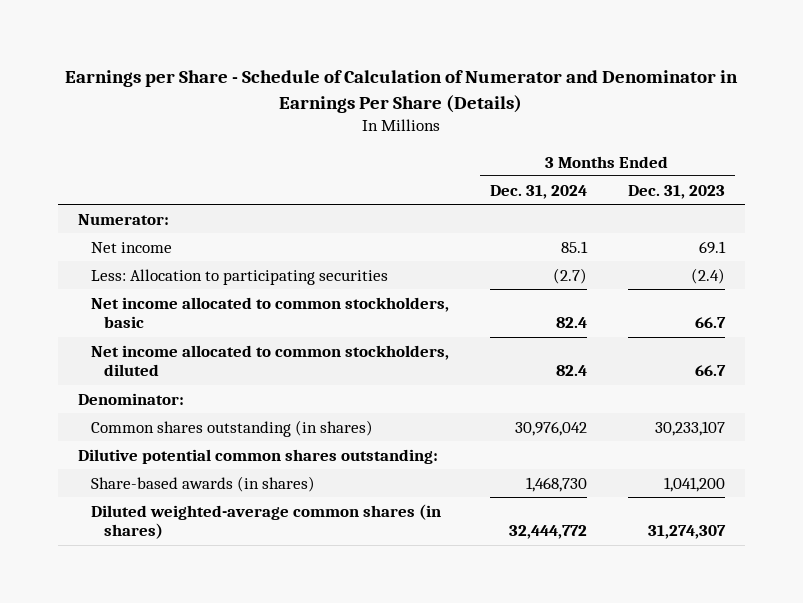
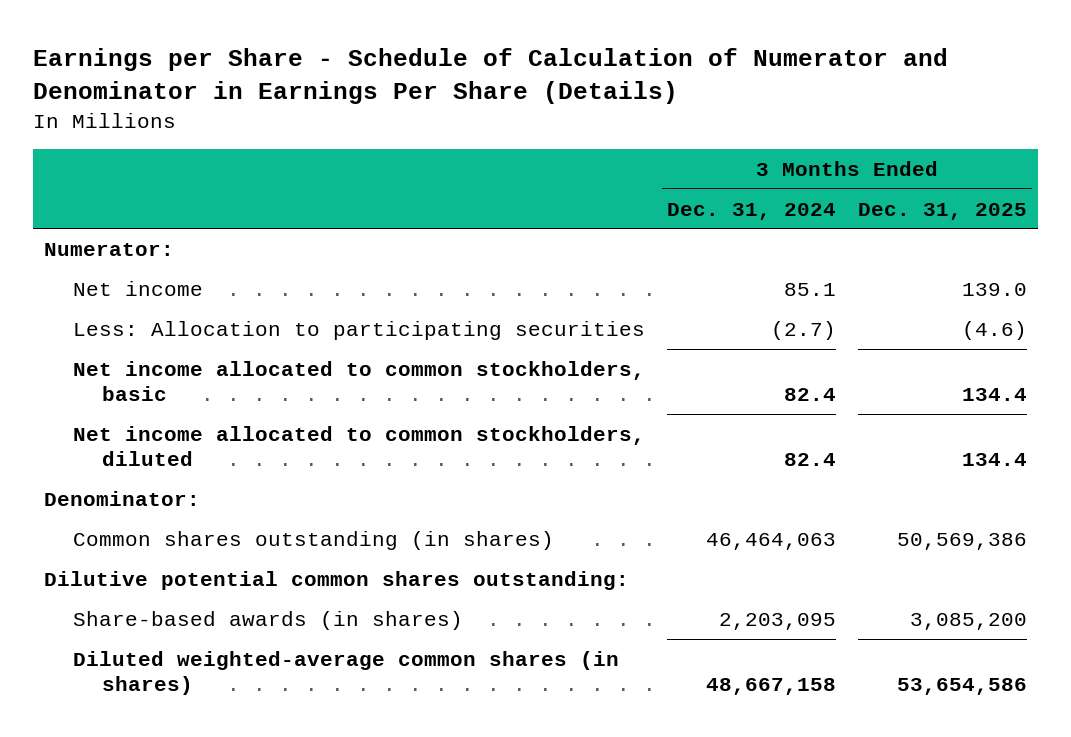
- | 3 Months Ended Dec. 31, 2024 | 3 Months Ended Dec. 31, 2023
+ | 3 Months Ended Dec. 31, 2024 | 3 Months Ended Dec. 31, 2025
- Common shares outstanding (in shares) | 30,976,042 | 30,233,107
+ Common shares outstanding (in shares) | 46,464,063 | 50,569,386
- Share-based awards (in shares) | 1,468,730 | 1,041,200
- Diluted weighted-average common shares (in shares) | 32,444,772 | 31,274,307
+ Share-based awards (in shares) | 2,203,095 | 3,085,200
+ Diluted weighted-average common shares (in shares) | 48,667,158 | 53,654,586

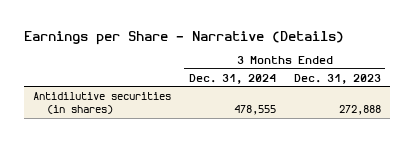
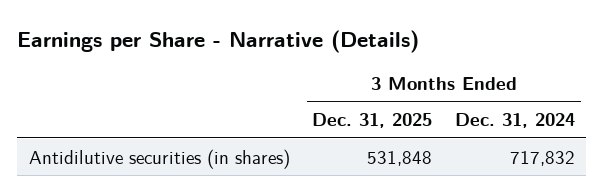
- | 3 Months Ended Dec. 31, 2024 | 3 Months Ended Dec. 31, 2023
+ | 3 Months Ended Dec. 31, 2025 | 3 Months Ended Dec. 31, 2024
- Antidilutive securities (in shares) | 478,555 | 272,888
+ Antidilutive securities (in shares) | 531,848 | 717,832

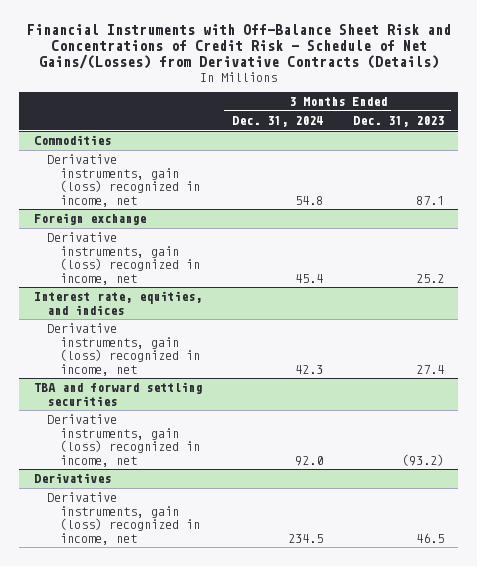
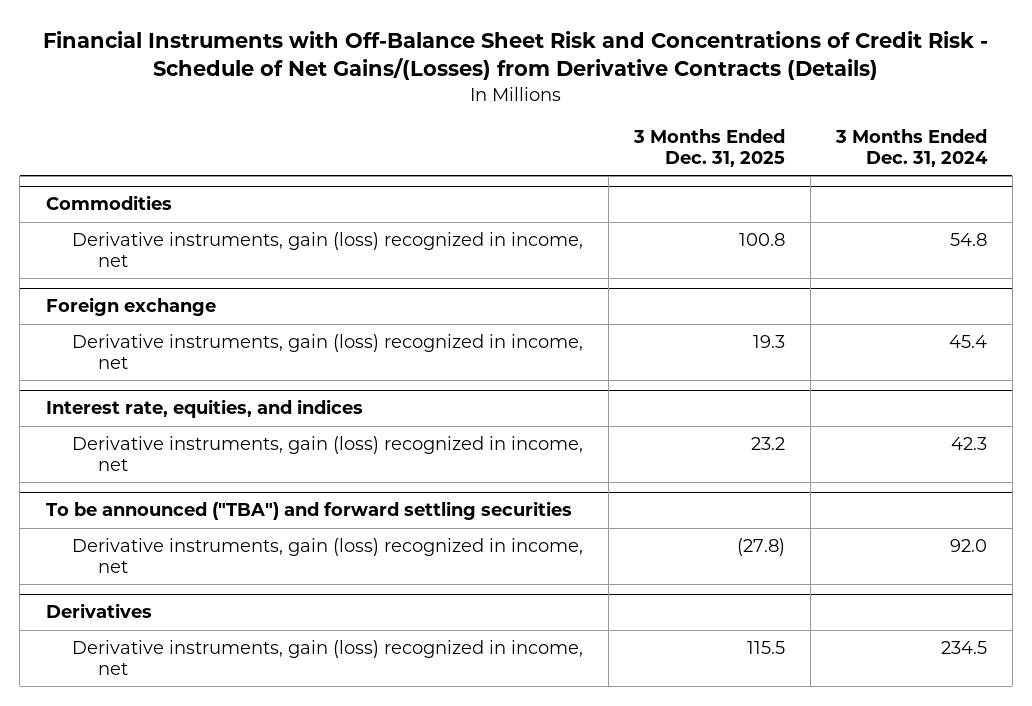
- | 3 Months Ended Dec. 31, 2024 | 3 Months Ended Dec. 31, 2023
+ | 3 Months Ended Dec. 31, 2025 | 3 Months Ended Dec. 31, 2024
- TBA and forward settling securities
+ To be announced ("TBA") and forward settling securities

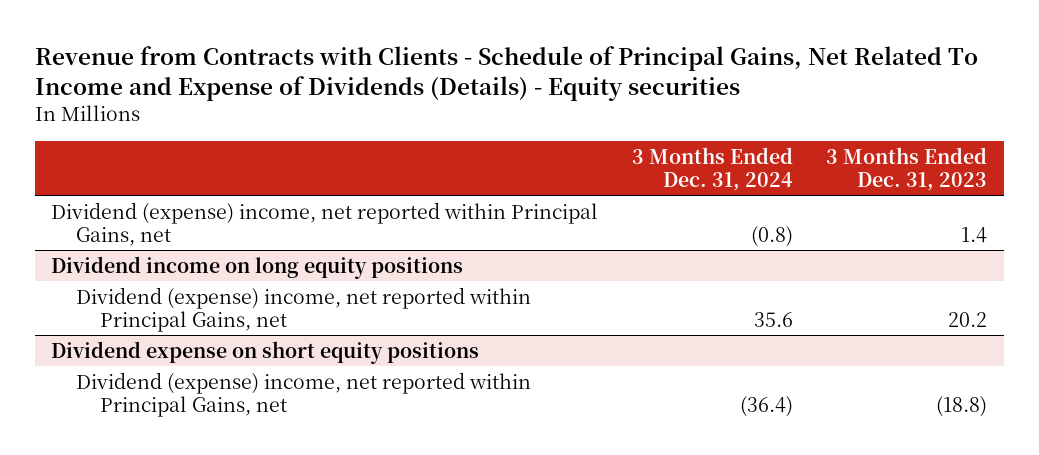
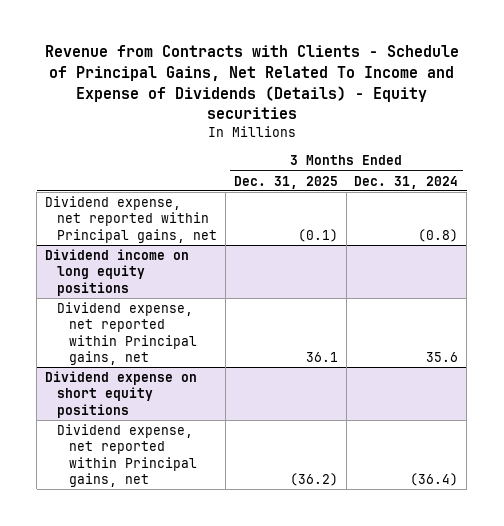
- | 3 Months Ended Dec. 31, 2024 | 3 Months Ended Dec. 31, 2023
+ | 3 Months Ended Dec. 31, 2025 | 3 Months Ended Dec. 31, 2024
- Dividend (expense) income, net reported within Principal Gains, net | (0.8) | 1.4
+ Dividend expense, net reported within Principal gains, net | (0.1) | (0.8)
@ Dividend income on long equity positions
- Dividend (expense) income, net reported within Principal Gains, net | 35.6 | 20.2
+ Dividend expense, net reported within Principal gains, net | 36.1 | 35.6
@ Dividend expense on short equity positions
- Dividend (expense) income, net reported within Principal Gains, net | (36.4) | (18.8)
+ Dividend expense, net reported within Principal gains, net | (36.2) | (36.4)

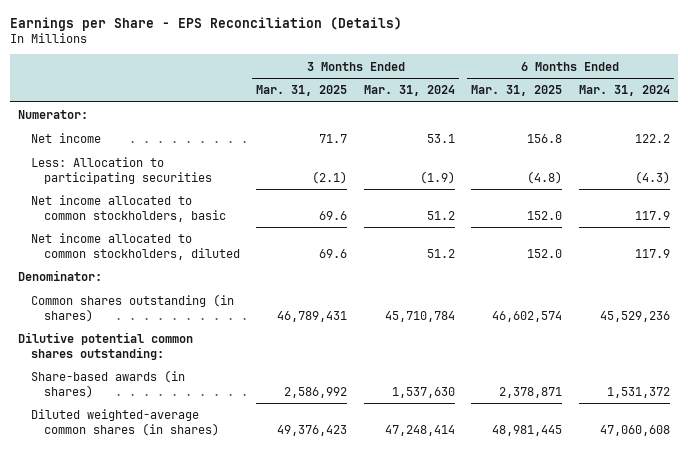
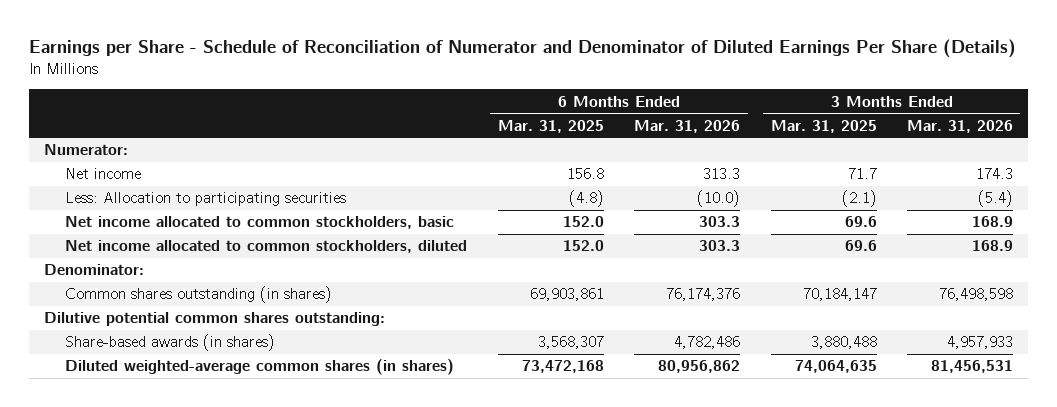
- Earnings per Share - EPS Reconciliation (Details)
+ Earnings per Share - Schedule of Reconciliation of Numerator and Denominator of Diluted Earnings Per Share (Details)
- | 3 Months Ended Mar. 31, 2025 | 3 Months Ended Mar. 31, 2024 | 6 Months Ended Mar. 31, 2025 | 6 Months Ended Mar. 31, 2024
+ | 6 Months Ended Mar. 31, 2025 | 6 Months Ended Mar. 31, 2026 | 3 Months Ended Mar. 31, 2025 | 3 Months Ended Mar. 31, 2026
- Common shares outstanding (in shares) | 46,789,431 | 45,710,784 | 46,602,574 | 45,529,236
+ Common shares outstanding (in shares) | 69,903,861 | 76,174,376 | 70,184,147 | 76,498,598
- Share-based awards (in shares) | 2,586,992 | 1,537,630 | 2,378,871 | 1,531,372
- Diluted weighted-average common shares (in shares) | 49,376,423 | 47,248,414 | 48,981,445 | 47,060,608
+ Share-based awards (in shares) | 3,568,307 | 4,782,486 | 3,880,488 | 4,957,933
+ Diluted weighted-average common shares (in shares) | 73,472,168 | 80,956,862 | 74,064,635 | 81,456,531

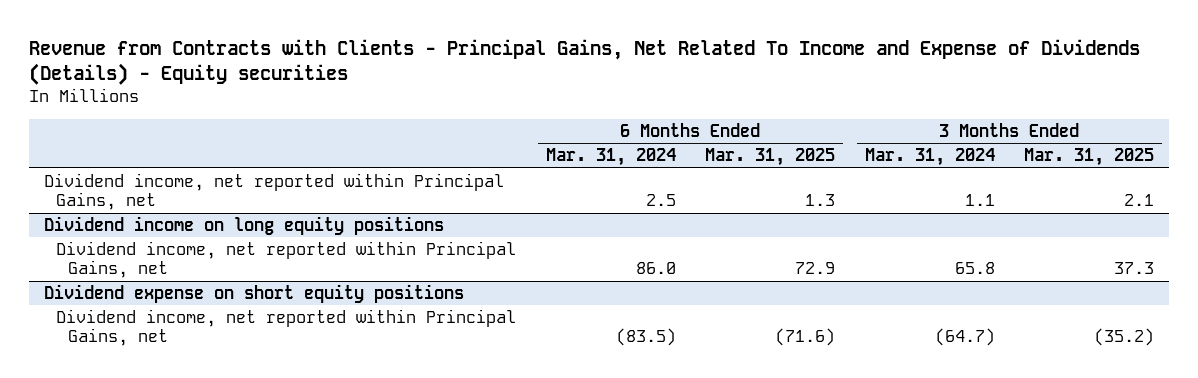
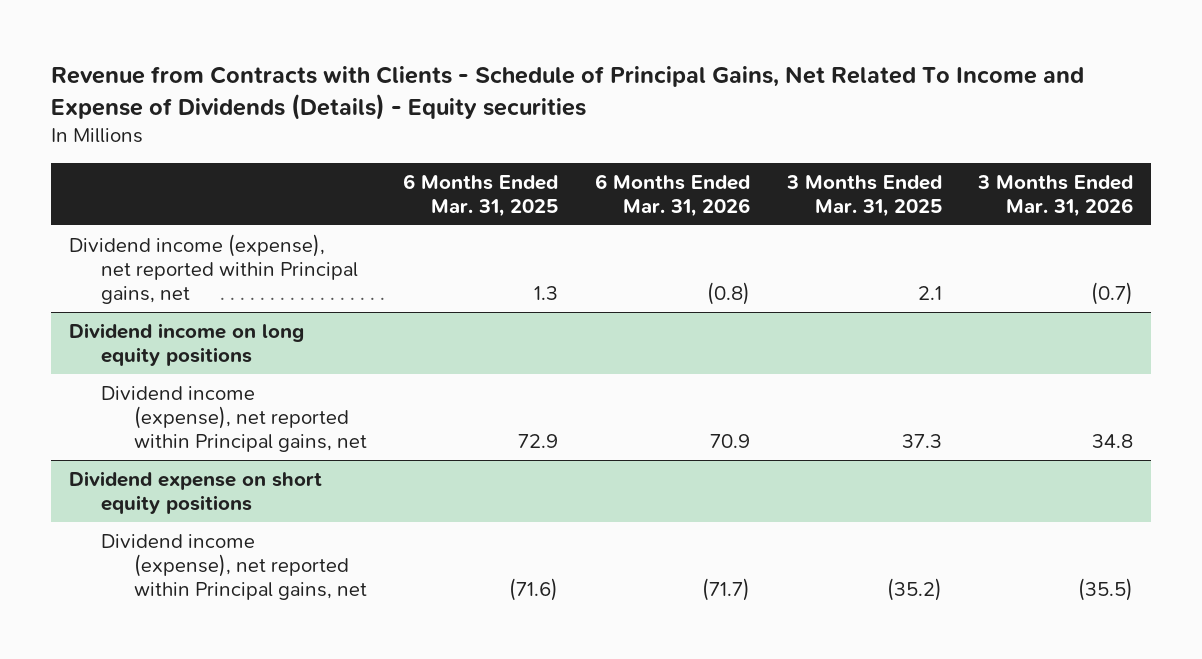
- Revenue from Contracts with Clients - Principal Gains, Net Related To Income and Expense of Dividends (Details) - Equity securities
+ Revenue from Contracts with Clients - Schedule of Principal Gains, Net Related To Income and Expense of Dividends (Details) - Equity securities
- | 6 Months Ended Mar. 31, 2024 | 6 Months Ended Mar. 31, 2025 | 3 Months Ended Mar. 31, 2024 | 3 Months Ended Mar. 31, 2025
+ | 6 Months Ended Mar. 31, 2025 | 6 Months Ended Mar. 31, 2026 | 3 Months Ended Mar. 31, 2025 | 3 Months Ended Mar. 31, 2026
- Dividend income, net reported within Principal Gains, net | 2.5 | 1.3 | 1.1 | 2.1
+ Dividend income (expense), net reported within Principal gains, net | 1.3 | (0.8) | 2.1 | (0.7)
@ Dividend income on long equity positions
- Dividend income, net reported within Principal Gains, net | 86.0 | 72.9 | 65.8 | 37.3
+ Dividend income (expense), net reported within Principal gains, net | 72.9 | 70.9 | 37.3 | 34.8
@ Dividend expense on short equity positions
- Dividend income, net reported within Principal Gains, net | (83.5) | (71.6) | (64.7) | (35.2)
+ Dividend income (expense), net reported within Principal gains, net | (71.6) | (71.7) | (35.2) | (35.5)

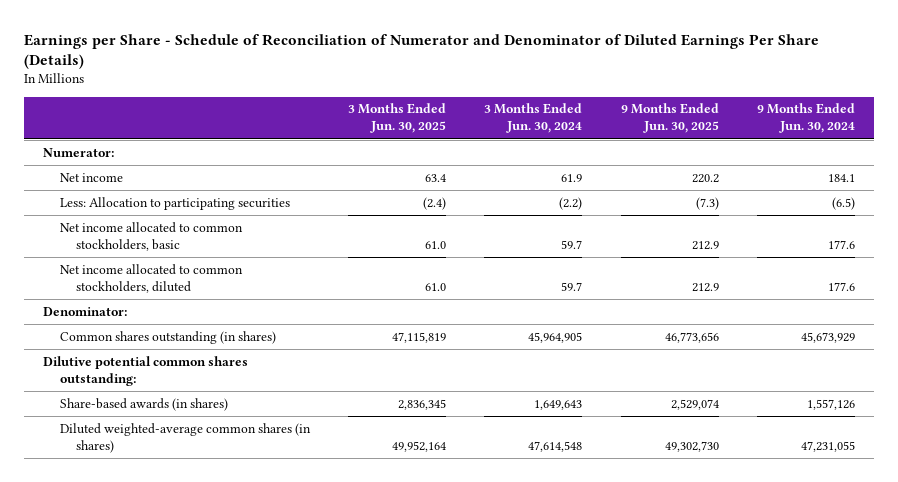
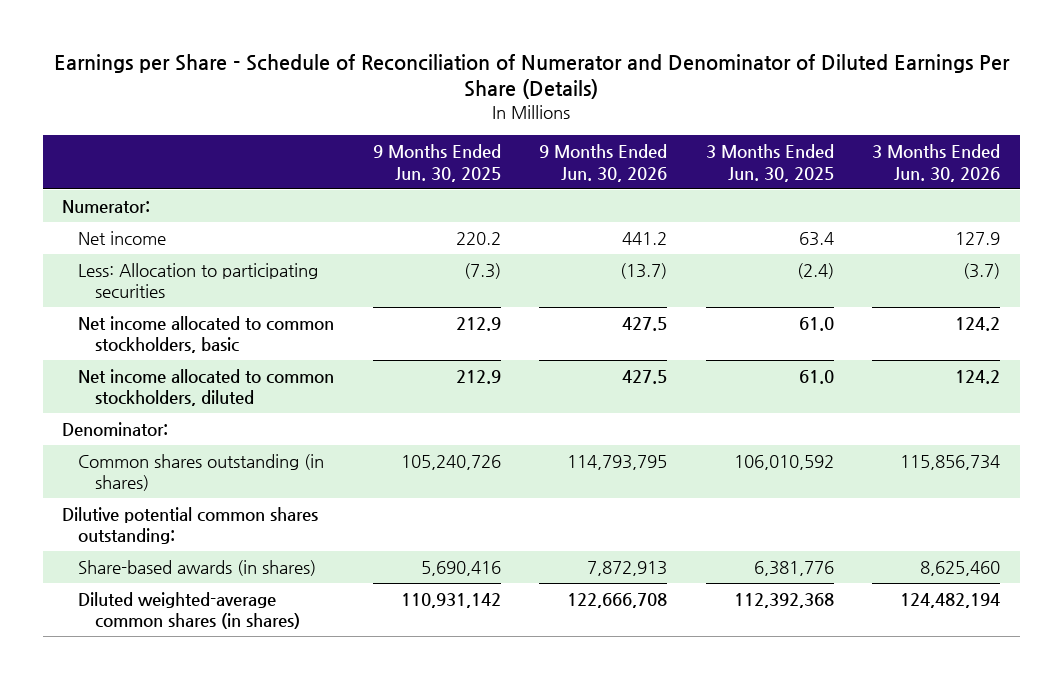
- | 3 Months Ended Jun. 30, 2025 | 3 Months Ended Jun. 30, 2024 | 9 Months Ended Jun. 30, 2025 | 9 Months Ended Jun. 30, 2024
+ | 9 Months Ended Jun. 30, 2025 | 9 Months Ended Jun. 30, 2026 | 3 Months Ended Jun. 30, 2025 | 3 Months Ended Jun. 30, 2026
- Common shares outstanding (in shares) | 47,115,819 | 45,964,905 | 46,773,656 | 45,673,929
+ Common shares outstanding (in shares) | 105,240,726 | 114,793,795 | 106,010,592 | 115,856,734
- Share-based awards (in shares) | 2,836,345 | 1,649,643 | 2,529,074 | 1,557,126
- Diluted weighted-average common shares (in shares) | 49,952,164 | 47,614,548 | 49,302,730 | 47,231,055
+ Share-based awards (in shares) | 5,690,416 | 7,872,913 | 6,381,776 | 8,625,460
+ Diluted weighted-average common shares (in shares) | 110,931,142 | 122,666,708 | 112,392,368 | 124,482,194

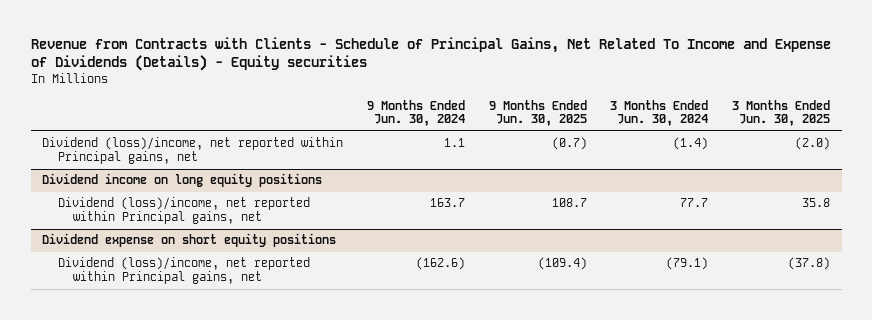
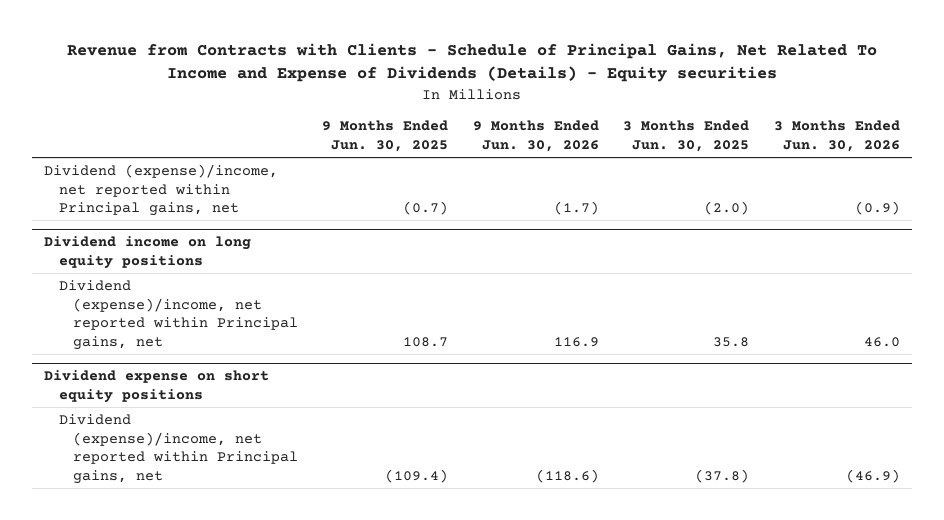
- | 9 Months Ended Jun. 30, 2024 | 9 Months Ended Jun. 30, 2025 | 3 Months Ended Jun. 30, 2024 | 3 Months Ended Jun. 30, 2025
+ | 9 Months Ended Jun. 30, 2025 | 9 Months Ended Jun. 30, 2026 | 3 Months Ended Jun. 30, 2025 | 3 Months Ended Jun. 30, 2026
- Dividend (loss)/income, net reported within Principal gains, net | 1.1 | (0.7) | (1.4) | (2.0)
+ Dividend (expense)/income, net reported within Principal gains, net | (0.7) | (1.7) | (2.0) | (0.9)
@ Dividend income on long equity positions
- Dividend (loss)/income, net reported within Principal gains, net | 163.7 | 108.7 | 77.7 | 35.8
+ Dividend (expense)/income, net reported within Principal gains, net | 108.7 | 116.9 | 35.8 | 46.0
@ Dividend expense on short equity positions
- Dividend (loss)/income, net reported within Principal gains, net | (162.6) | (109.4) | (79.1) | (37.8)
+ Dividend (expense)/income, net reported within Principal gains, net | (109.4) | (118.6) | (37.8) | (46.9)

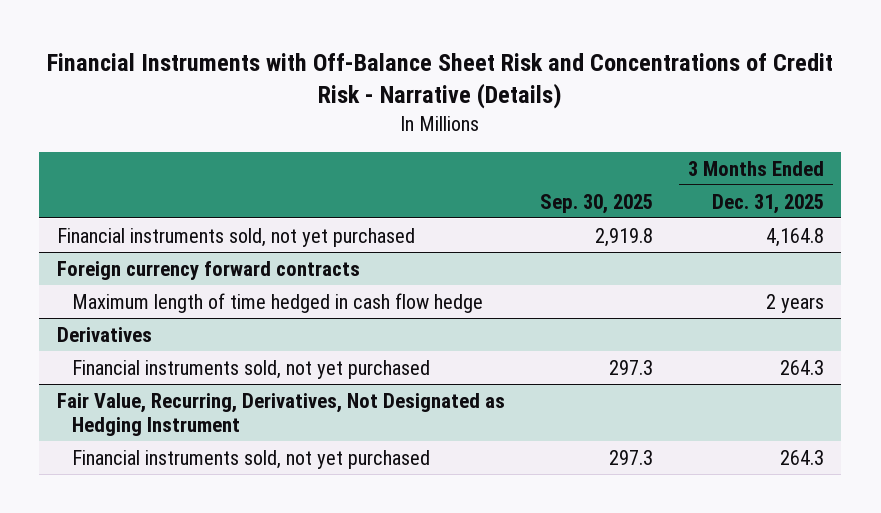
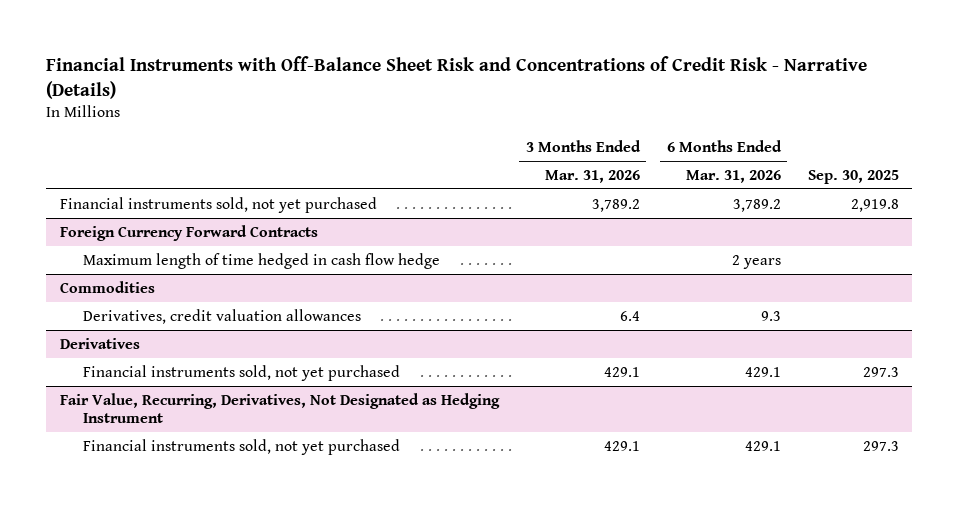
- | Sep. 30, 2025 | 3 Months Ended Dec. 31, 2025
+ | 3 Months Ended Mar. 31, 2026 | 6 Months Ended Mar. 31, 2026 | Sep. 30, 2025
- Foreign currency forward contracts
+ Foreign Currency Forward Contracts
+ Commodities
+ Derivatives, credit valuation allowances | 6.4 | 9.3 |

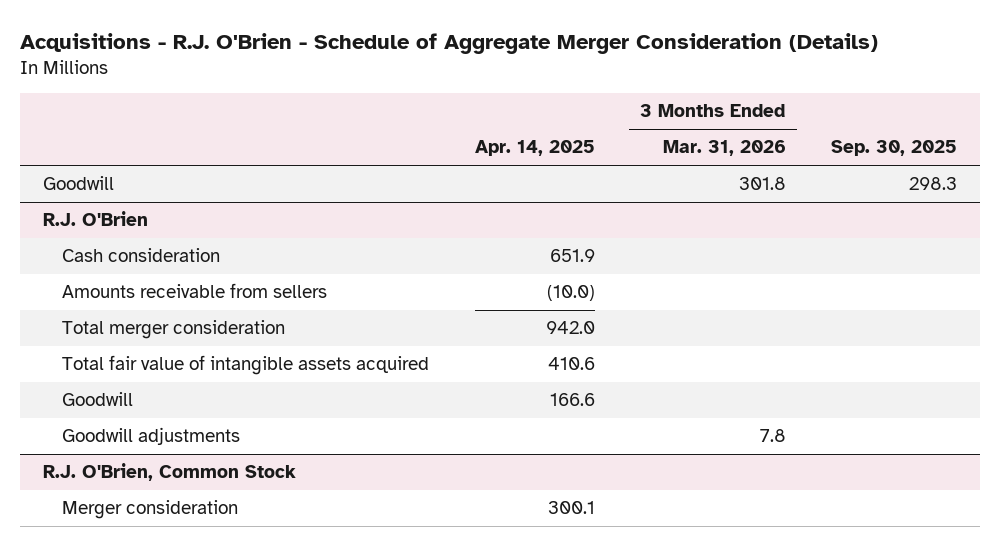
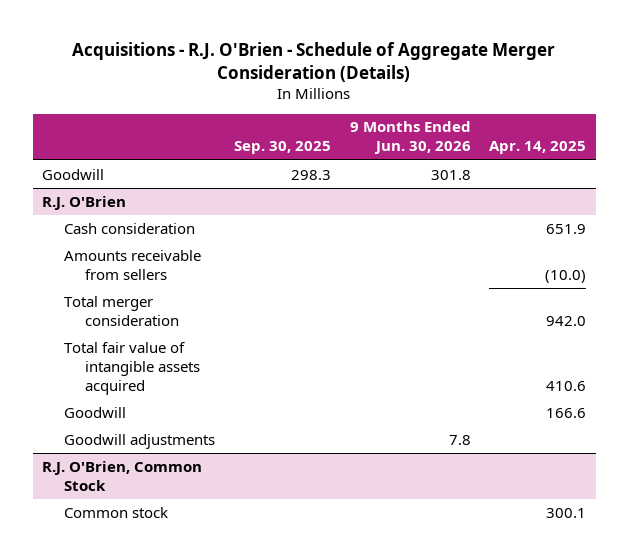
- | Apr. 14, 2025 | 3 Months Ended Mar. 31, 2026 | Sep. 30, 2025
+ | Sep. 30, 2025 | 9 Months Ended Jun. 30, 2026 | Apr. 14, 2025
@ R.J. O'Brien, Common Stock
- Merger consideration | 300.1 | |
+ Common stock | | | 300.1

